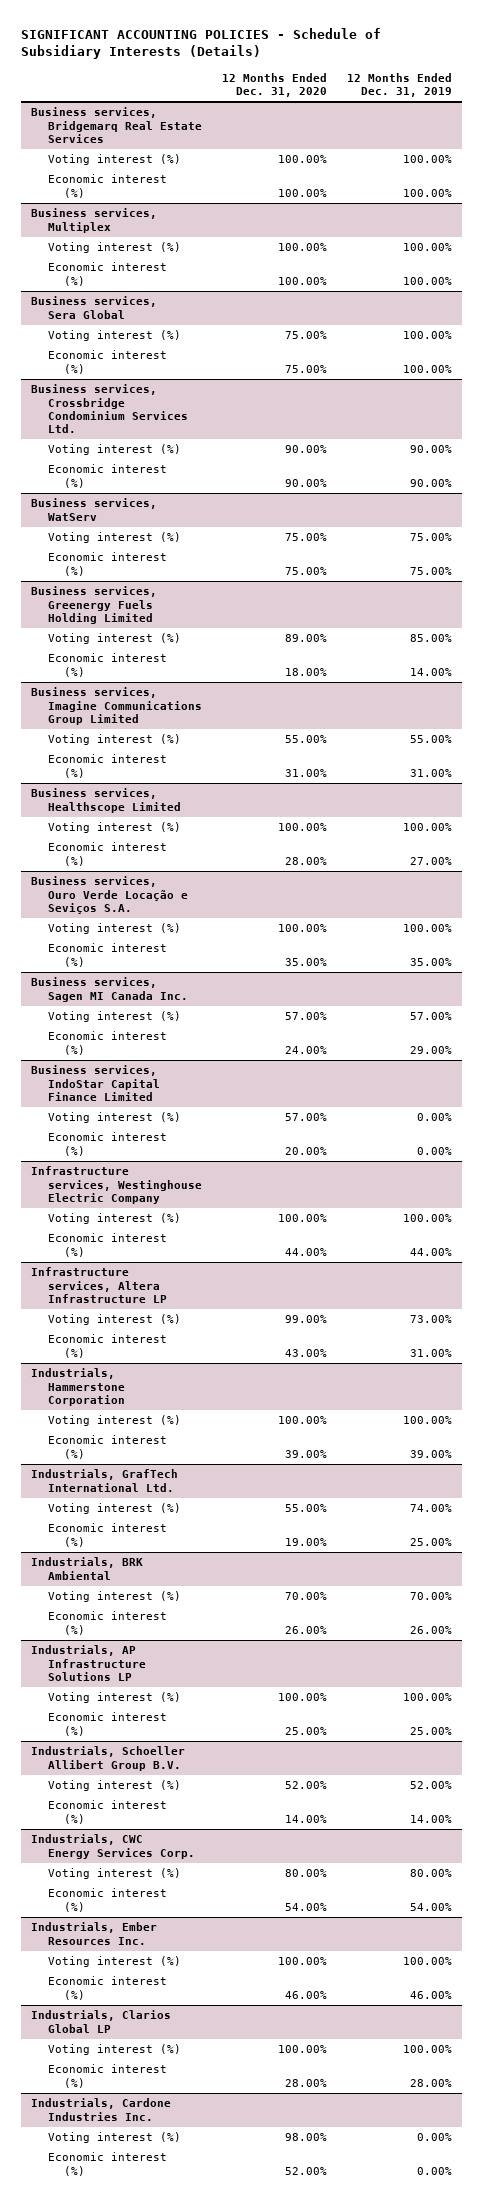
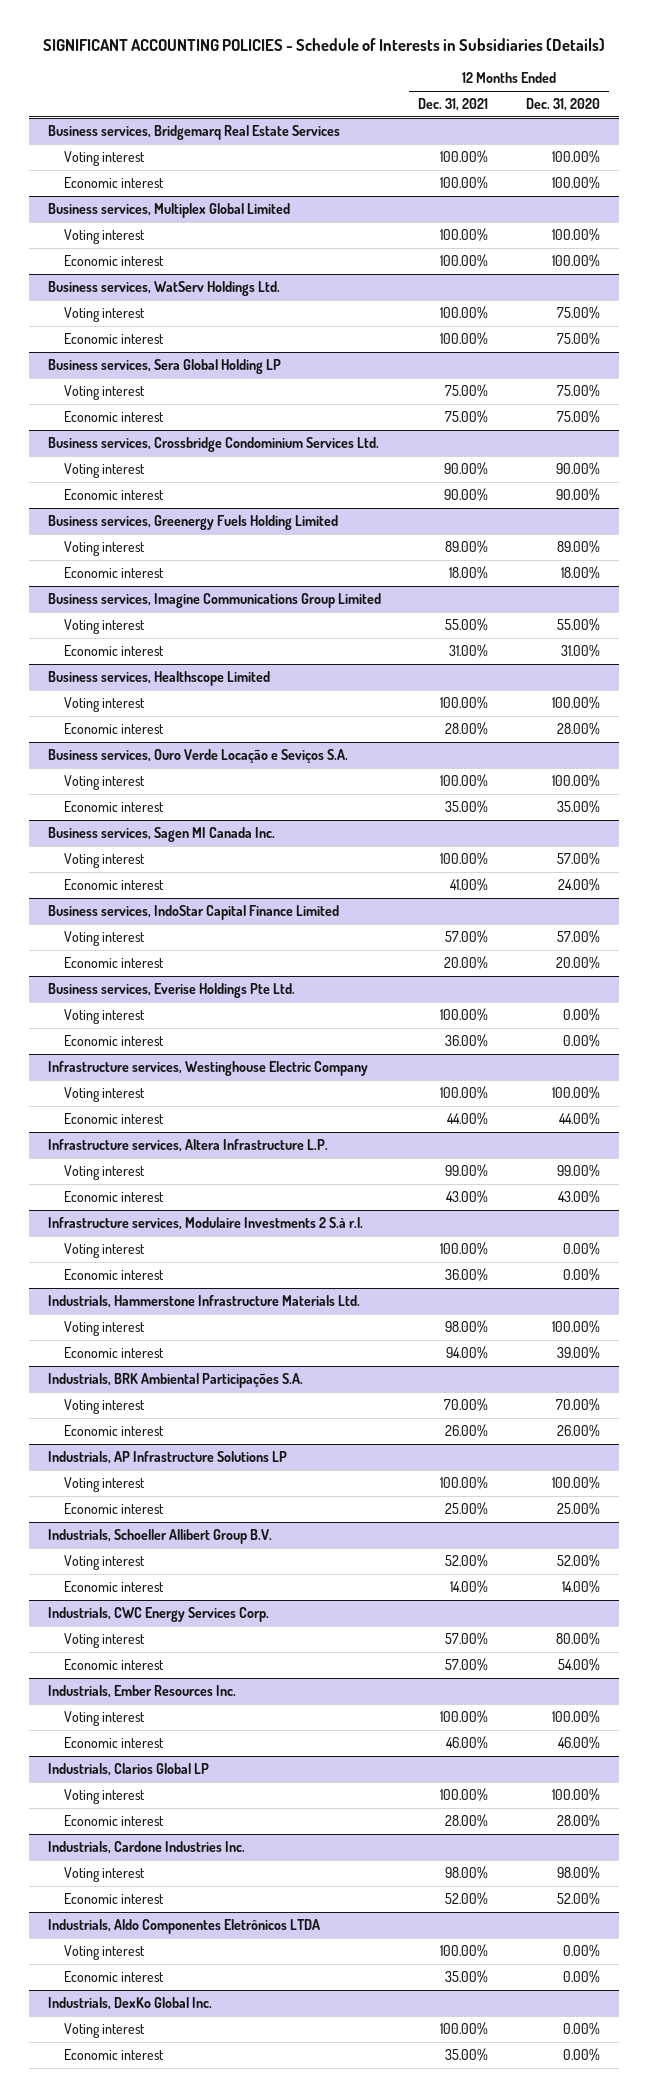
- SIGNIFICANT ACCOUNTING POLICIES - Schedule of Subsidiary Interests (Details)
+ SIGNIFICANT ACCOUNTING POLICIES - Schedule of Interests in Subsidiaries (Details)
- | 12 Months Ended Dec. 31, 2020 | 12 Months Ended Dec. 31, 2019
+ | 12 Months Ended Dec. 31, 2021 | 12 Months Ended Dec. 31, 2020
@ Business services, Bridgemarq Real Estate Services
- Voting interest (%) | 100.00% | 100.00%
- Economic interest (%) | 100.00% | 100.00%
- Business services, Multiplex
- Voting interest (%) | 100.00% | 100.00%
- Economic interest (%) | 100.00% | 100.00%
- Business services, Sera Global
- Voting interest (%) | 75.00% | 100.00%
- Economic interest (%) | 75.00% | 100.00%
@ Business services, Bridgemarq Real Estate Services
+ Voting interest | 100.00% | 100.00%
+ Economic interest | 100.00% | 100.00%
+ Business services, Multiplex Global Limited
+ Voting interest | 100.00% | 100.00%
+ Economic interest | 100.00% | 100.00%
+ Business services, WatServ Holdings Ltd.
+ Voting interest | 100.00% | 75.00%
+ Economic interest | 100.00% | 75.00%
+ Business services, Sera Global Holding LP
+ Voting interest | 75.00% | 75.00%
+ Economic interest | 75.00% | 75.00%
@ Business services, Crossbridge Condominium Services Ltd.
- Voting interest (%) | 90.00% | 90.00%
- Economic interest (%) | 90.00% | 90.00%
- Business services, WatServ
- Voting interest (%) | 75.00% | 75.00%
- Economic interest (%) | 75.00% | 75.00%
@ Business services, Crossbridge Condominium Services Ltd.
+ Voting interest | 90.00% | 90.00%
+ Economic interest | 90.00% | 90.00%
@ Business services, Greenergy Fuels Holding Limited
- Voting interest (%) | 89.00% | 85.00%
- Economic interest (%) | 18.00% | 14.00%
+ Voting interest | 89.00% | 89.00%
+ Economic interest | 18.00% | 18.00%
@ Business services, Imagine Communications Group Limited
- Voting interest (%) | 55.00% | 55.00%
- Economic interest (%) | 31.00% | 31.00%
+ Voting interest | 55.00% | 55.00%
+ Economic interest | 31.00% | 31.00%
@ Business services, Healthscope Limited
- Voting interest (%) | 100.00% | 100.00%
- Economic interest (%) | 28.00% | 27.00%
+ Voting interest | 100.00% | 100.00%
+ Economic interest | 28.00% | 28.00%
@ Business services, Ouro Verde Locação e Seviços S.A.
- Voting interest (%) | 100.00% | 100.00%
- Economic interest (%) | 35.00% | 35.00%
+ Voting interest | 100.00% | 100.00%
+ Economic interest | 35.00% | 35.00%
@ Business services, Sagen MI Canada Inc.
- Voting interest (%) | 57.00% | 57.00%
- Economic interest (%) | 24.00% | 29.00%
+ Voting interest | 100.00% | 57.00%
+ Economic interest | 41.00% | 24.00%
@ Business services, IndoStar Capital Finance Limited
- Voting interest (%) | 57.00% | 0.00%
- Economic interest (%) | 20.00% | 0.00%
+ Voting interest | 57.00% | 57.00%
+ Economic interest | 20.00% | 20.00%
+ Business services, Everise Holdings Pte Ltd.
+ Voting interest | 100.00% | 0.00%
+ Economic interest | 36.00% | 0.00%
@ Infrastructure services, Westinghouse Electric Company
- Voting interest (%) | 100.00% | 100.00%
- Economic interest (%) | 44.00% | 44.00%
- Infrastructure services, Altera Infrastructure LP
- Voting interest (%) | 99.00% | 73.00%
- Economic interest (%) | 43.00% | 31.00%
- Industrials, Hammerstone Corporation
- Voting interest (%) | 100.00% | 100.00%
- Economic interest (%) | 39.00% | 39.00%
- Industrials, GrafTech International Ltd.
- Voting interest (%) | 55.00% | 74.00%
- Economic interest (%) | 19.00% | 25.00%
- Industrials, BRK Ambiental
- Voting interest (%) | 70.00% | 70.00%
- Economic interest (%) | 26.00% | 26.00%
@ Infrastructure services, Westinghouse Electric Company
+ Voting interest | 100.00% | 100.00%
+ Economic interest | 44.00% | 44.00%
+ Infrastructure services, Altera Infrastructure L.P.
+ Voting interest | 99.00% | 99.00%
+ Economic interest | 43.00% | 43.00%
+ Infrastructure services, Modulaire Investments 2 S.à r.l.
+ Voting interest | 100.00% | 0.00%
+ Economic interest | 36.00% | 0.00%
+ Industrials, Hammerstone Infrastructure Materials Ltd.
+ Voting interest | 98.00% | 100.00%
+ Economic interest | 94.00% | 39.00%
+ Industrials, BRK Ambiental Participações S.A.
+ Voting interest | 70.00% | 70.00%
+ Economic interest | 26.00% | 26.00%
@ Industrials, AP Infrastructure Solutions LP
- Voting interest (%) | 100.00% | 100.00%
- Economic interest (%) | 25.00% | 25.00%
+ Voting interest | 100.00% | 100.00%
+ Economic interest | 25.00% | 25.00%
@ Industrials, Schoeller Allibert Group B.V.
- Voting interest (%) | 52.00% | 52.00%
- Economic interest (%) | 14.00% | 14.00%
+ Voting interest | 52.00% | 52.00%
+ Economic interest | 14.00% | 14.00%
@ Industrials, CWC Energy Services Corp.
- Voting interest (%) | 80.00% | 80.00%
- Economic interest (%) | 54.00% | 54.00%
+ Voting interest | 57.00% | 80.00%
+ Economic interest | 57.00% | 54.00%
@ Industrials, Ember Resources Inc.
- Voting interest (%) | 100.00% | 100.00%
- Economic interest (%) | 46.00% | 46.00%
+ Voting interest | 100.00% | 100.00%
+ Economic interest | 46.00% | 46.00%
@ Industrials, Clarios Global LP
- Voting interest (%) | 100.00% | 100.00%
- Economic interest (%) | 28.00% | 28.00%
+ Voting interest | 100.00% | 100.00%
+ Economic interest | 28.00% | 28.00%
@ Industrials, Cardone Industries Inc.
- Voting interest (%) | 98.00% | 0.00%
- Economic interest (%) | 52.00% | 0.00%
+ Voting interest | 98.00% | 98.00%
+ Economic interest | 52.00% | 52.00%
+ Industrials, Aldo Componentes Eletrônicos LTDA
+ Voting interest | 100.00% | 0.00%
+ Economic interest | 35.00% | 0.00%
+ Industrials, DexKo Global Inc.
+ Voting interest | 100.00% | 0.00%
+ Economic interest | 35.00% | 0.00%

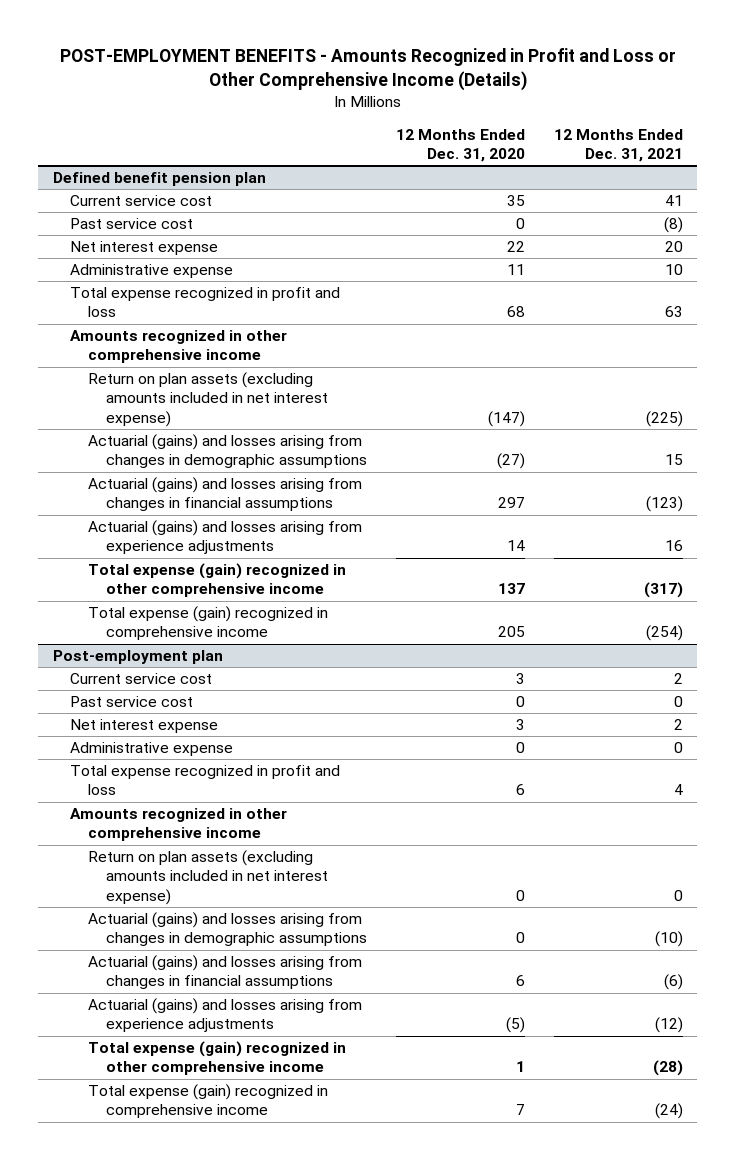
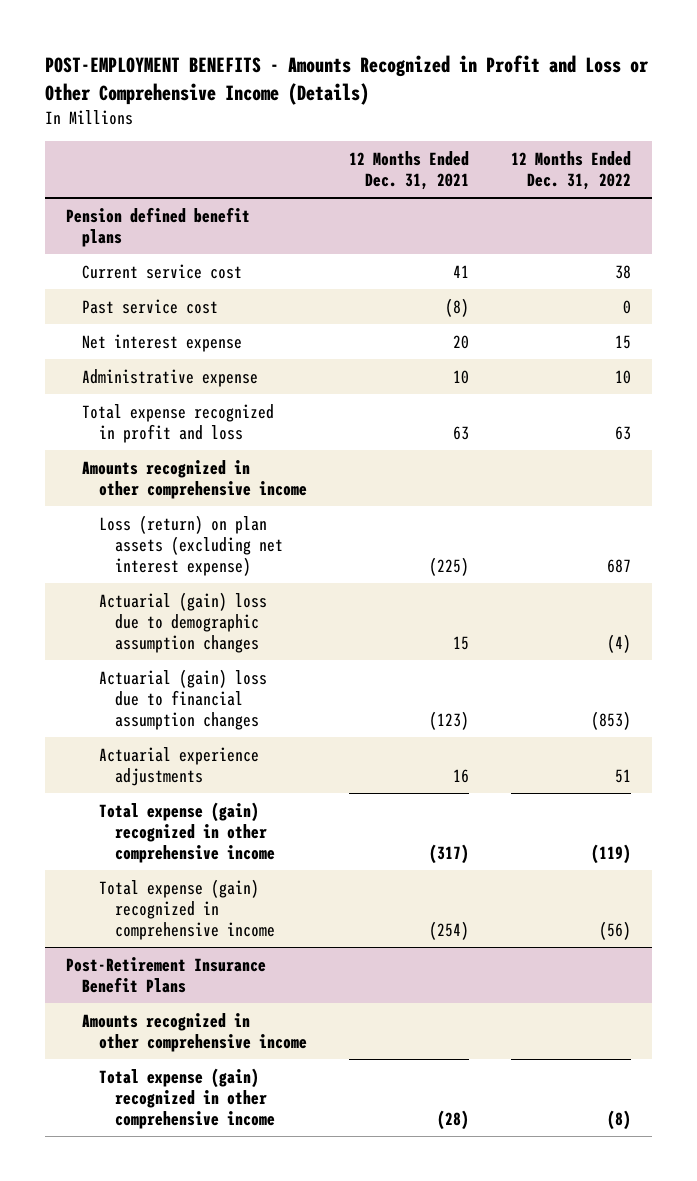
- | 12 Months Ended Dec. 31, 2020 | 12 Months Ended Dec. 31, 2021
+ | 12 Months Ended Dec. 31, 2021 | 12 Months Ended Dec. 31, 2022
- Defined benefit pension plan
+ Pension defined benefit plans
- Return on plan assets (excluding amounts included in net interest expense) | (147) | (225)
- Actuarial (gains) and losses arising from changes in demographic assumptions | (27) | 15
- Actuarial (gains) and losses arising from changes in financial assumptions | 297 | (123)
- Actuarial (gains) and losses arising from experience adjustments | 14 | 16
+ Loss (return) on plan assets (excluding net interest expense) | (225) | 687
+ Actuarial (gain) loss due to demographic assumption changes | 15 | (4)
+ Actuarial (gain) loss due to financial assumption changes | (123) | (853)
+ Actuarial experience adjustments | 16 | 51
- Post-employment plan
- Current service cost | 3 | 2
- Past service cost | 0 | 0
- Net interest expense | 3 | 2
- Administrative expense | 0 | 0
- Total expense recognized in profit and loss | 6 | 4
+ Post-Retirement Insurance Benefit Plans
- Return on plan assets (excluding amounts included in net interest expense) | 0 | 0
- Actuarial (gains) and losses arising from changes in demographic assumptions | 0 | (10)
- Actuarial (gains) and losses arising from changes in financial assumptions | 6 | (6)
- Actuarial (gains) and losses arising from experience adjustments | (5) | (12)
- Total expense (gain) recognized in comprehensive income | 7 | (24)

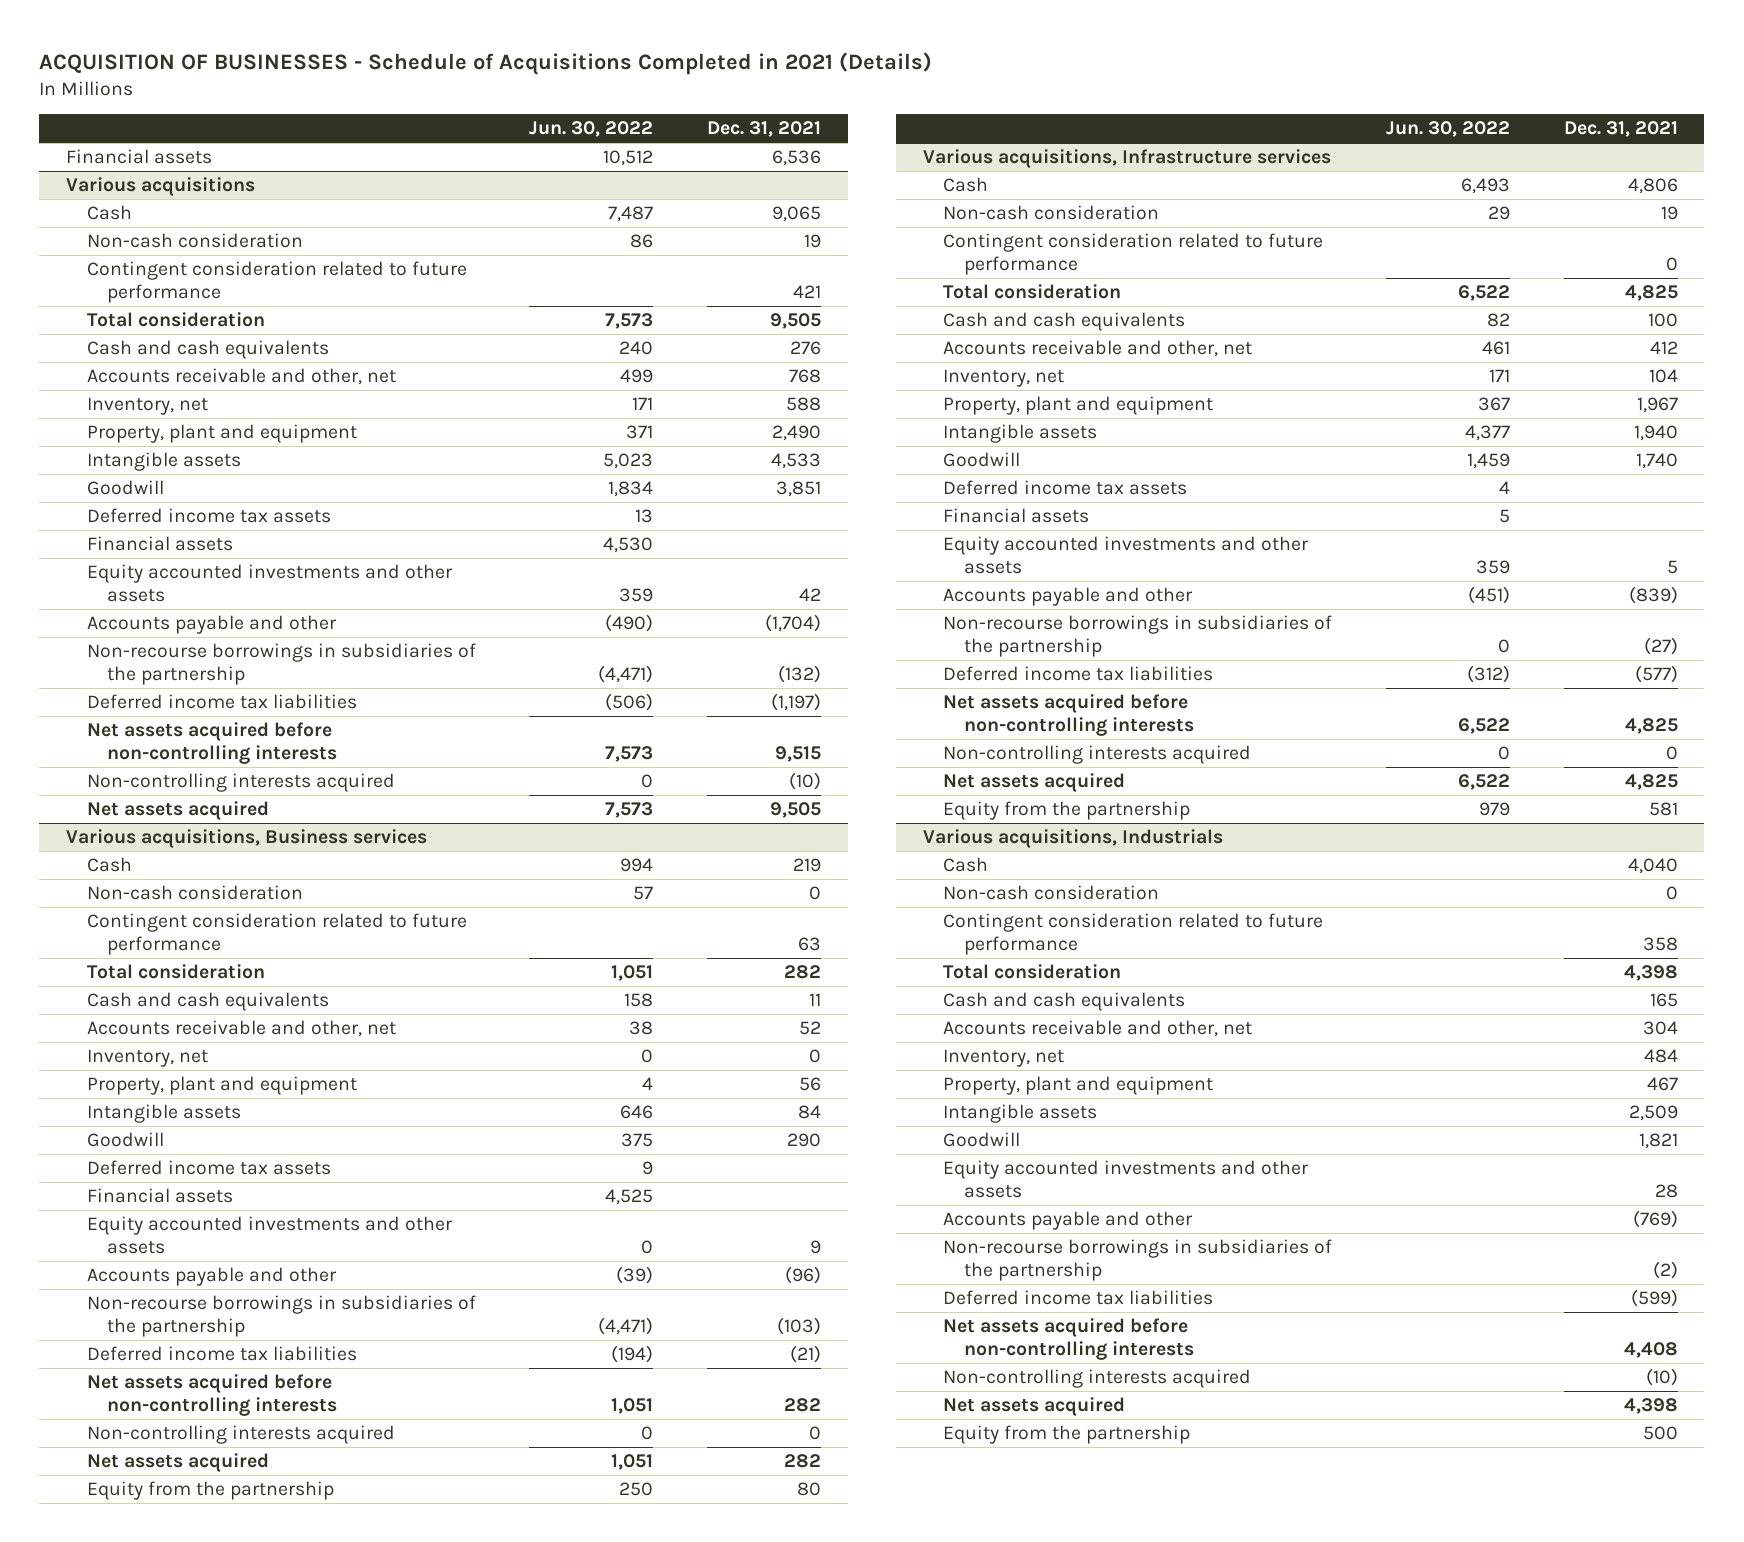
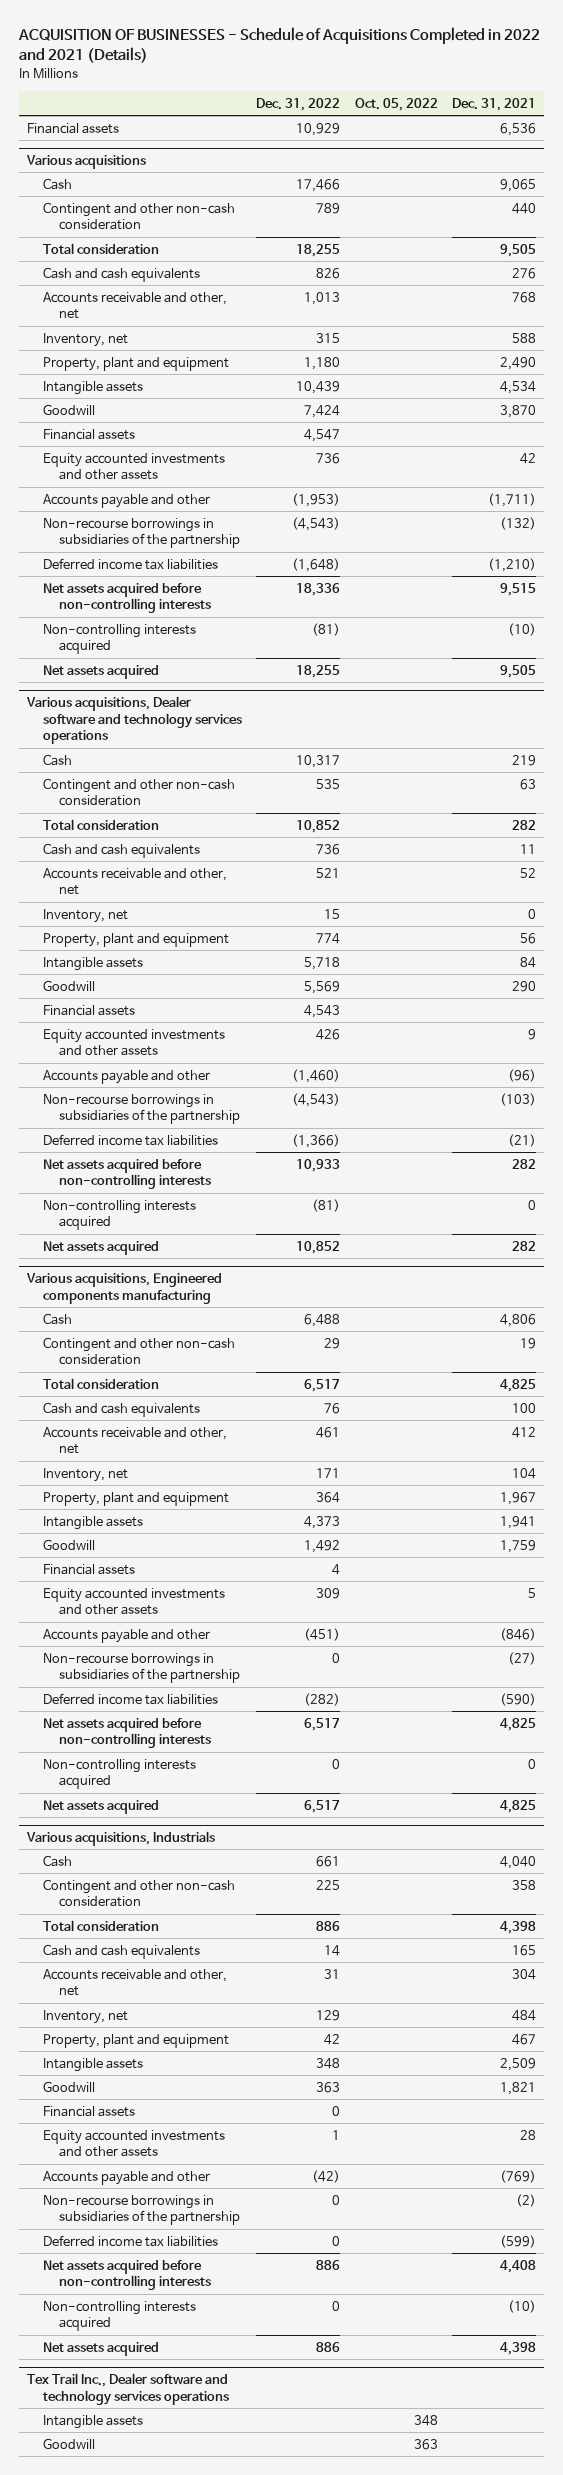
- ACQUISITION OF BUSINESSES - Schedule of Acquisitions Completed in 2021 (Details)
+ ACQUISITION OF BUSINESSES - Schedule of Acquisitions Completed in 2022 and 2021 (Details)
- | Jun. 30, 2022 | Dec. 31, 2021
+ | Dec. 31, 2022 | Oct. 05, 2022 | Dec. 31, 2021
@ Various acquisitions
- Non-cash consideration | 86 | 19
- Contingent consideration related to future performance | | 421
+ Contingent and other non-cash consideration | 789 | | 440
- Intangible assets | 5,023 | 4,533
- Goodwill | 1,834 | 3,851
- Deferred income tax assets | 13 |
+ Intangible assets | 10,439 | | 4,534
+ Goodwill | 7,424 | | 3,870
- Accounts payable and other | (490) | (1,704)
+ Accounts payable and other | (1,953) | | (1,711)
- Deferred income tax liabilities | (506) | (1,197)
+ Deferred income tax liabilities | (1,648) | | (1,210)
- Various acquisitions, Business services
+ Various acquisitions, Dealer software and technology services operations
- Non-cash consideration | 57 | 0
- Contingent consideration related to future performance | | 63
+ Contingent and other non-cash consideration | 535 | | 63
- Deferred income tax assets | 9 |
- Equity from the partnership | 250 | 80
- Various acquisitions, Infrastructure services
+ Various acquisitions, Engineered components manufacturing
- Non-cash consideration | 29 | 19
- Contingent consideration related to future performance | | 0
+ Contingent and other non-cash consideration | 29 | | 19
- Intangible assets | 4,377 | 1,940
- Goodwill | 1,459 | 1,740
- Deferred income tax assets | 4 |
+ Intangible assets | 4,373 | | 1,941
+ Goodwill | 1,492 | | 1,759
- Accounts payable and other | (451) | (839)
+ Accounts payable and other | (451) | | (846)
- Deferred income tax liabilities | (312) | (577)
+ Deferred income tax liabilities | (282) | | (590)
- Equity from the partnership | 979 | 581
@ Various acquisitions, Industrials
- Non-cash consideration | | 0
- Contingent consideration related to future performance | | 358
+ Contingent and other non-cash consideration | 225 | | 358
+ Financial assets | 0 | |
- Equity from the partnership | | 500
+ Tex Trail Inc., Dealer software and technology services operations
+ Intangible assets | | 348 |
+ Goodwill | | 363 |

